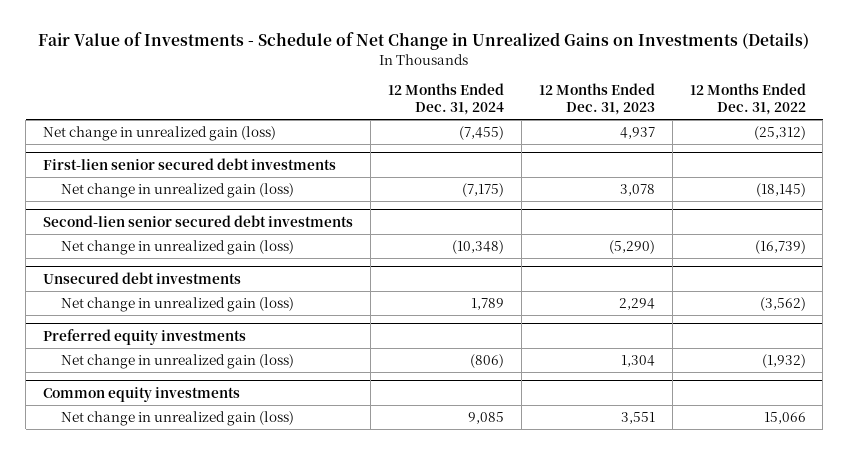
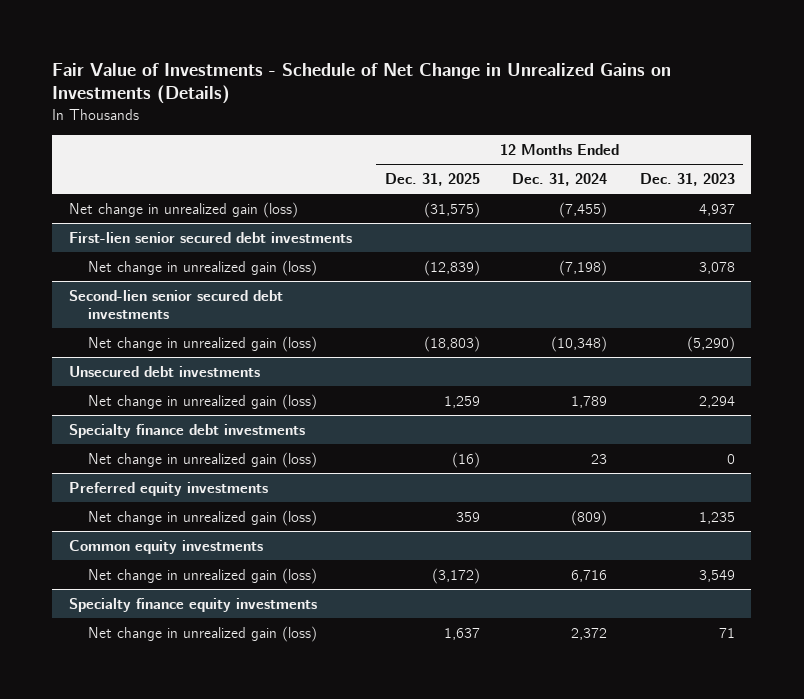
- | 12 Months Ended Dec. 31, 2024 | 12 Months Ended Dec. 31, 2023 | 12 Months Ended Dec. 31, 2022
+ | 12 Months Ended Dec. 31, 2025 | 12 Months Ended Dec. 31, 2024 | 12 Months Ended Dec. 31, 2023
@ First-lien senior secured debt investments
- Net change in unrealized gain (loss) | (7,175) | 3,078 | (18,145)
+ Net change in unrealized gain (loss) | (12,839) | (7,198) | 3,078
+ Specialty finance debt investments
+ Net change in unrealized gain (loss) | (16) | 23 | 0
@ Preferred equity investments
- Net change in unrealized gain (loss) | (806) | 1,304 | (1,932)
+ Net change in unrealized gain (loss) | 359 | (809) | 1,235
@ Common equity investments
- Net change in unrealized gain (loss) | 9,085 | 3,551 | 15,066
+ Net change in unrealized gain (loss) | (3,172) | 6,716 | 3,549
+ Specialty finance equity investments
+ Net change in unrealized gain (loss) | 1,637 | 2,372 | 71

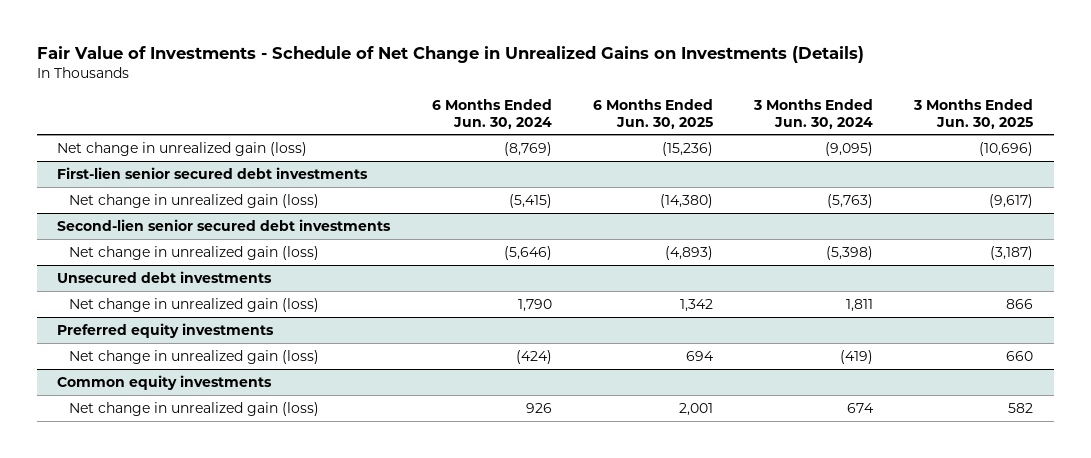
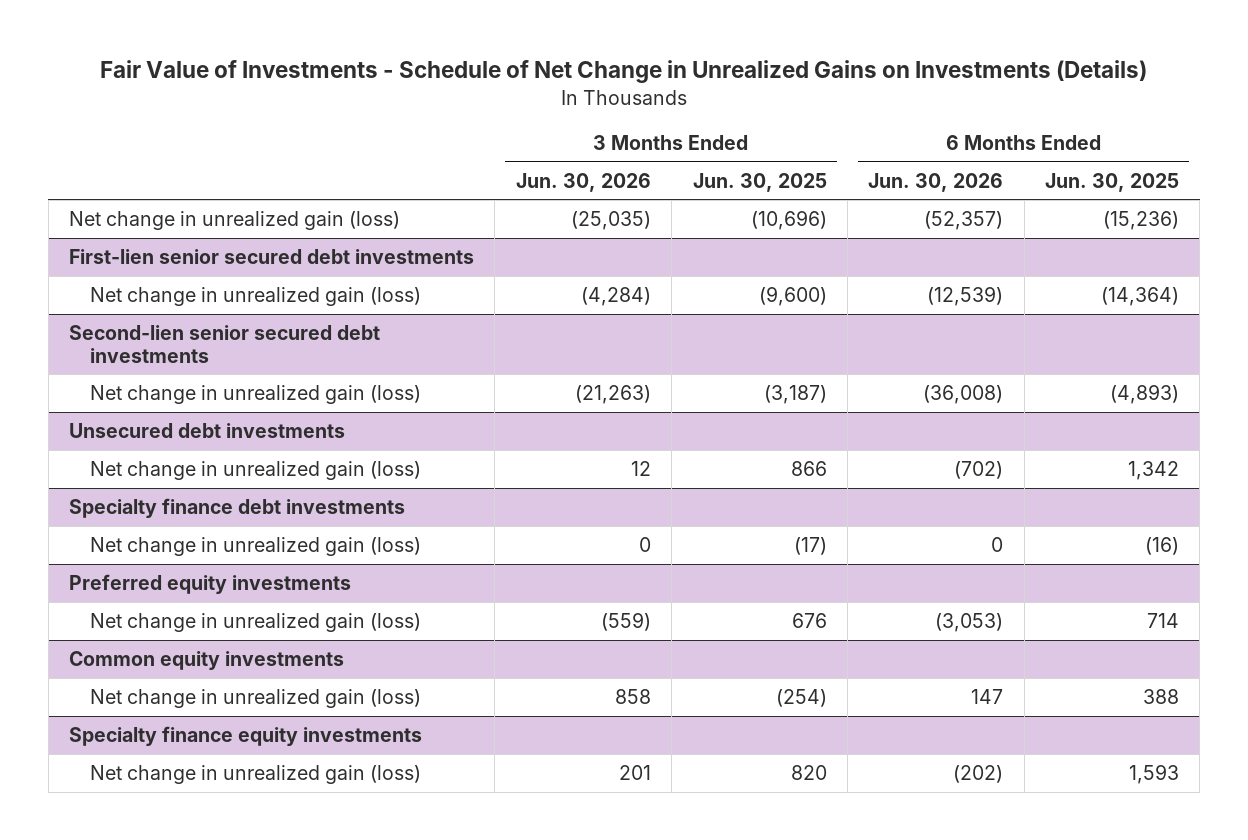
- | 6 Months Ended Jun. 30, 2024 | 6 Months Ended Jun. 30, 2025 | 3 Months Ended Jun. 30, 2024 | 3 Months Ended Jun. 30, 2025
+ | 3 Months Ended Jun. 30, 2026 | 3 Months Ended Jun. 30, 2025 | 6 Months Ended Jun. 30, 2026 | 6 Months Ended Jun. 30, 2025
@ First-lien senior secured debt investments
- Net change in unrealized gain (loss) | (5,415) | (14,380) | (5,763) | (9,617)
+ Net change in unrealized gain (loss) | (4,284) | (9,600) | (12,539) | (14,364)
+ Specialty finance debt investments
+ Net change in unrealized gain (loss) | 0 | (17) | 0 | (16)
@ Preferred equity investments
- Net change in unrealized gain (loss) | (424) | 694 | (419) | 660
+ Net change in unrealized gain (loss) | (559) | 676 | (3,053) | 714
@ Common equity investments
- Net change in unrealized gain (loss) | 926 | 2,001 | 674 | 582
+ Net change in unrealized gain (loss) | 858 | (254) | 147 | 388
+ Specialty finance equity investments
+ Net change in unrealized gain (loss) | 201 | 820 | (202) | 1,593

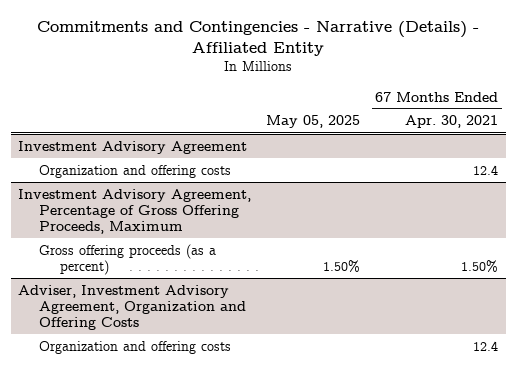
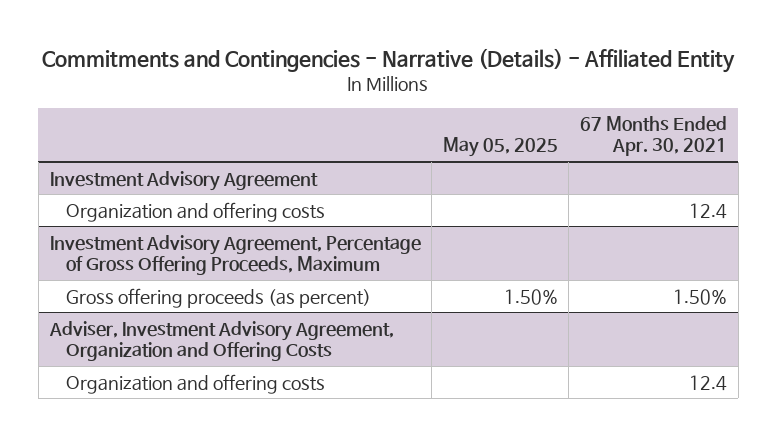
@ Investment Advisory Agreement, Percentage of Gross Offering Proceeds, Maximum
- Gross offering proceeds (as a percent) | 1.50% | 1.50%
+ Gross offering proceeds (as percent) | 1.50% | 1.50%

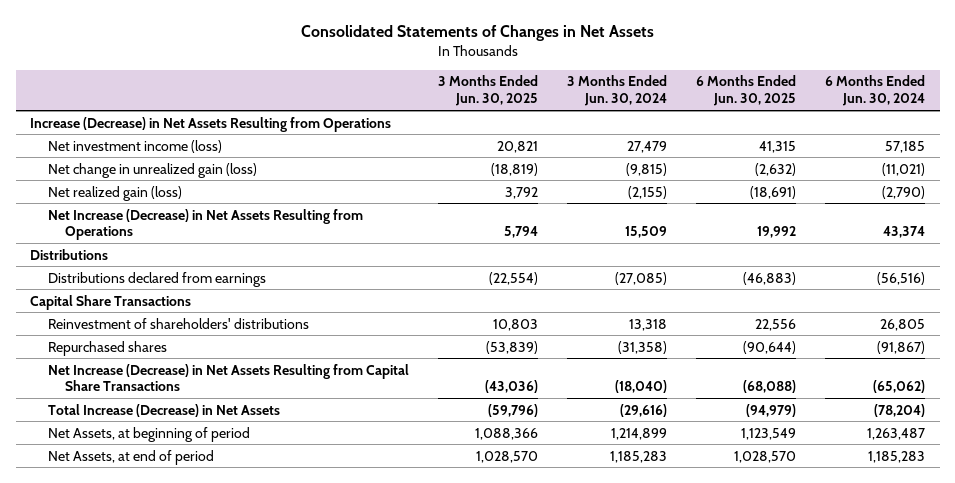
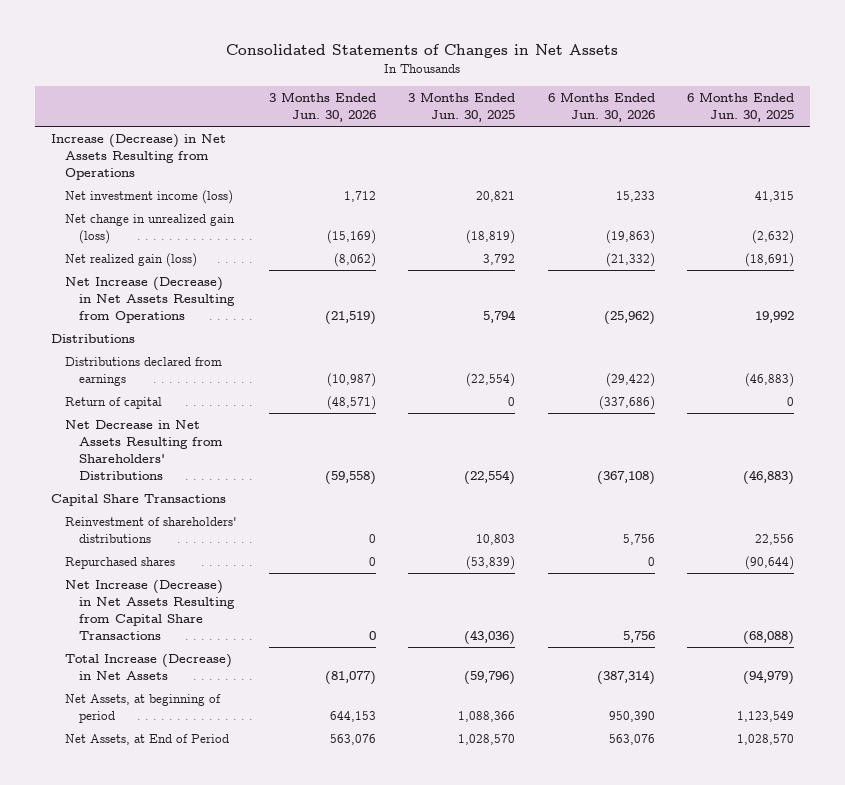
- | 3 Months Ended Jun. 30, 2025 | 3 Months Ended Jun. 30, 2024 | 6 Months Ended Jun. 30, 2025 | 6 Months Ended Jun. 30, 2024
+ | 3 Months Ended Jun. 30, 2026 | 3 Months Ended Jun. 30, 2025 | 6 Months Ended Jun. 30, 2026 | 6 Months Ended Jun. 30, 2025
+ Return of capital | (48,571) | 0 | (337,686) | 0
+ Net Decrease in Net Assets Resulting from Shareholders' Distributions | (59,558) | (22,554) | (367,108) | (46,883)
- Net Assets, at end of period | 1,028,570 | 1,185,283 | 1,028,570 | 1,185,283
+ Net Assets, at End of Period | 563,076 | 1,028,570 | 563,076 | 1,028,570

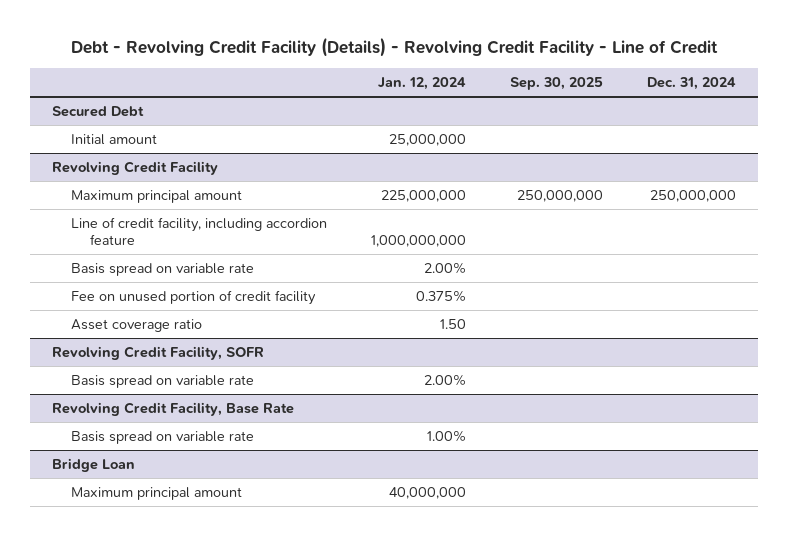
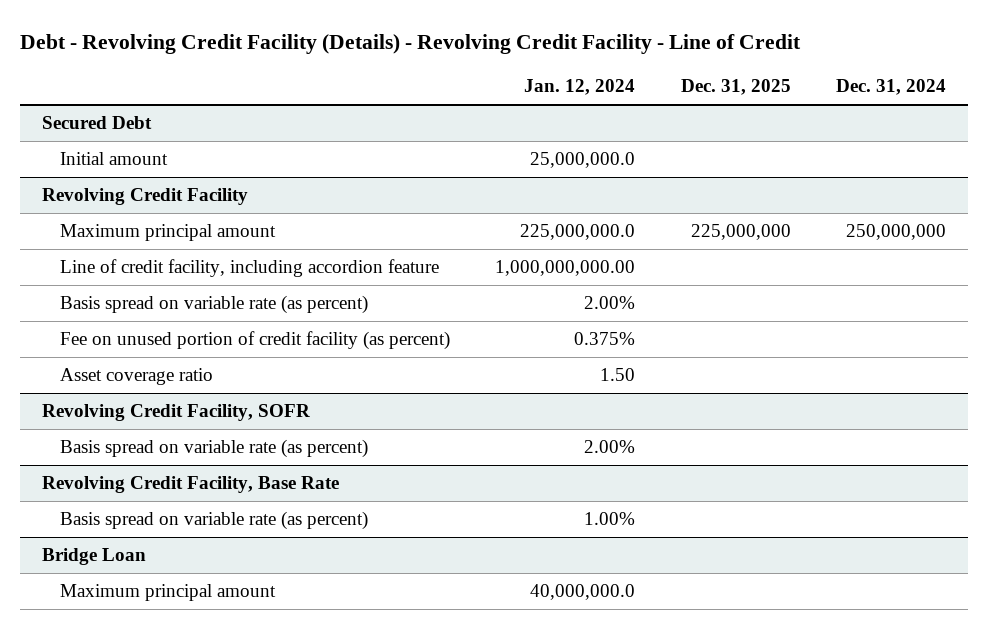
- | Jan. 12, 2024 | Sep. 30, 2025 | Dec. 31, 2024
+ | Jan. 12, 2024 | Dec. 31, 2025 | Dec. 31, 2024
@ Secured Debt
- Initial amount | 25,000,000 | |
+ Initial amount | 25,000,000.0 | |
@ Revolving Credit Facility
- Maximum principal amount | 225,000,000 | 250,000,000 | 250,000,000
- Line of credit facility, including accordion feature | 1,000,000,000 | |
- Basis spread on variable rate | 2.00% | |
- Fee on unused portion of credit facility | 0.375% | |
+ Maximum principal amount | 225,000,000.0 | 225,000,000 | 250,000,000
+ Line of credit facility, including accordion feature | 1,000,000,000.00 | |
+ Basis spread on variable rate (as percent) | 2.00% | |
+ Fee on unused portion of credit facility (as percent) | 0.375% | |
@ Revolving Credit Facility, SOFR
- Basis spread on variable rate | 2.00% | |
+ Basis spread on variable rate (as percent) | 2.00% | |
@ Revolving Credit Facility, Base Rate
- Basis spread on variable rate | 1.00% | |
+ Basis spread on variable rate (as percent) | 1.00% | |
@ Bridge Loan
- Maximum principal amount | 40,000,000 | |
+ Maximum principal amount | 40,000,000.0 | |

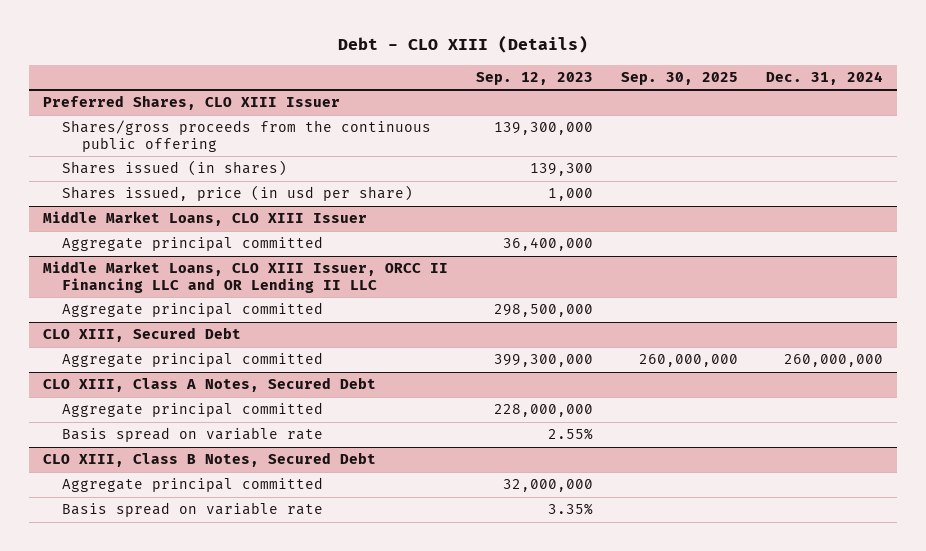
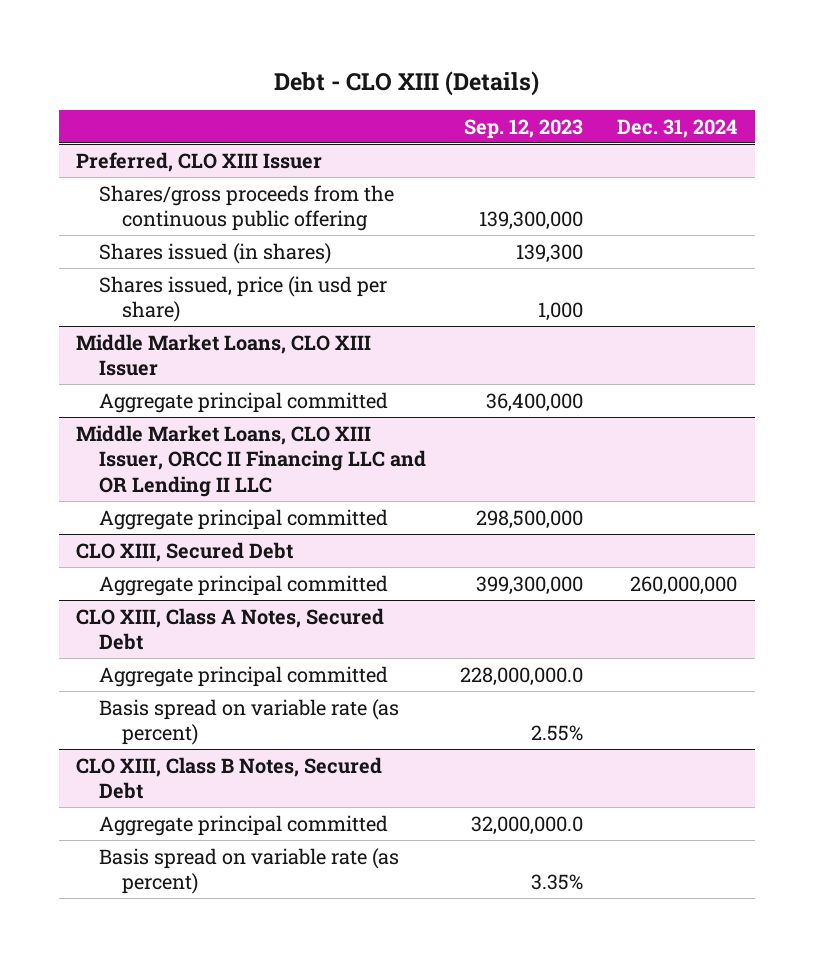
- | Sep. 12, 2023 | Sep. 30, 2025 | Dec. 31, 2024
+ | Sep. 12, 2023 | Dec. 31, 2024
- Preferred Shares, CLO XIII Issuer
+ Preferred, CLO XIII Issuer
@ CLO XIII, Class A Notes, Secured Debt
- Aggregate principal committed | 228,000,000 | |
- Basis spread on variable rate | 2.55% | |
+ Aggregate principal committed | 228,000,000.0 |
+ Basis spread on variable rate (as percent) | 2.55% |
@ CLO XIII, Class B Notes, Secured Debt
- Aggregate principal committed | 32,000,000 | |
- Basis spread on variable rate | 3.35% | |
+ Aggregate principal committed | 32,000,000.0 |
+ Basis spread on variable rate (as percent) | 3.35% |

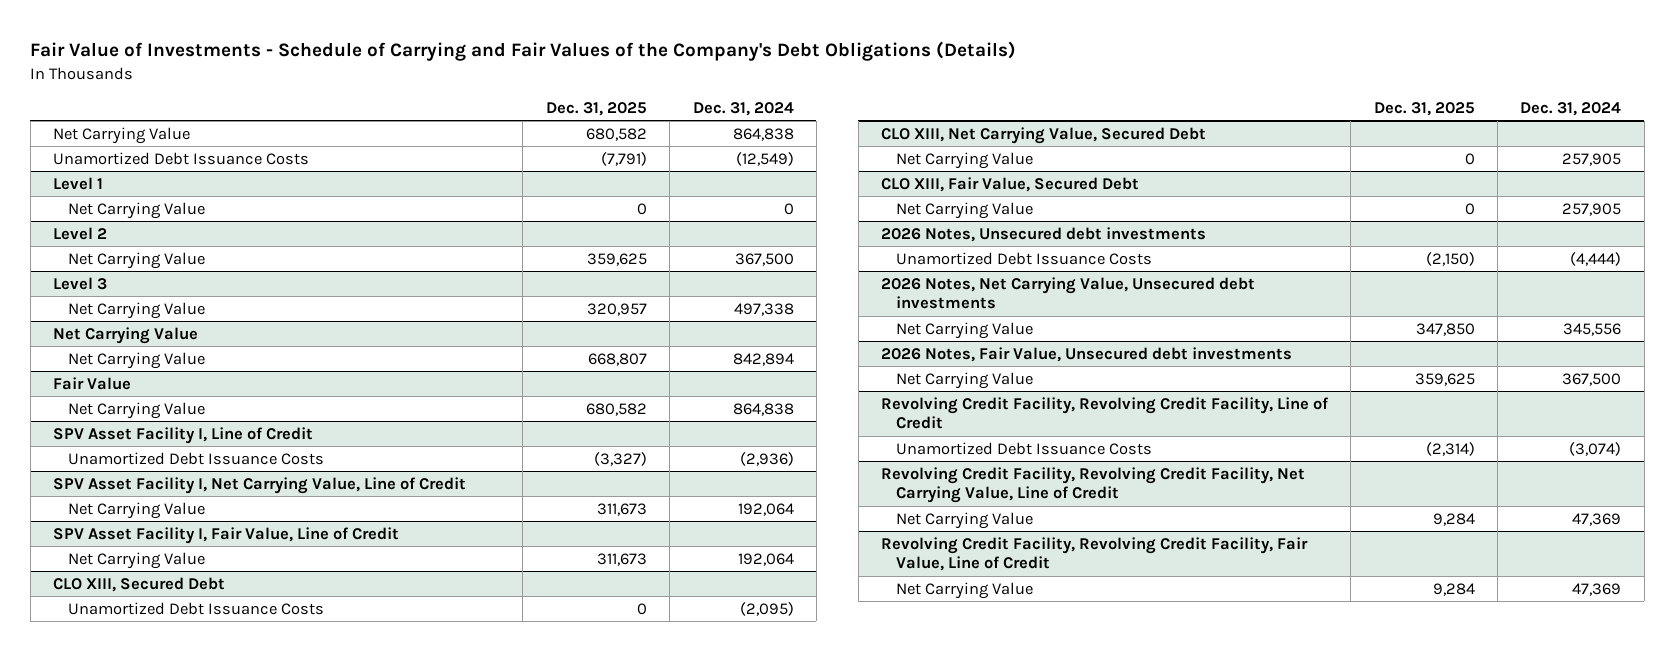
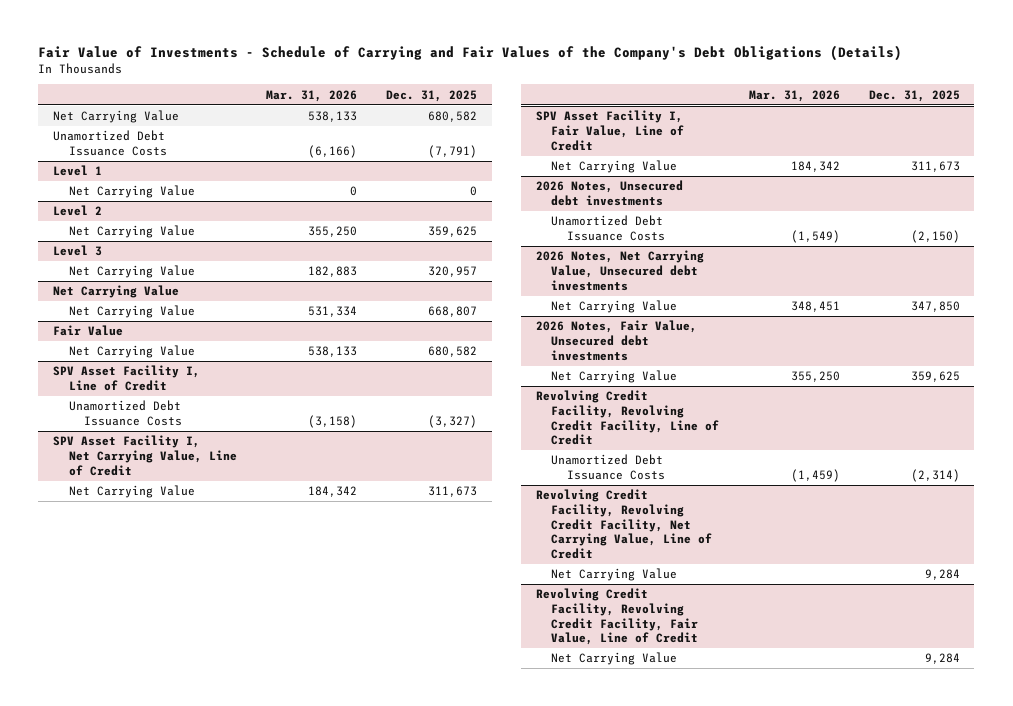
- | Dec. 31, 2025 | Dec. 31, 2024
+ | Mar. 31, 2026 | Dec. 31, 2025
- CLO XIII, Secured Debt
- Unamortized Debt Issuance Costs | 0 | (2,095)
- CLO XIII, Net Carrying Value, Secured Debt
- Net Carrying Value | 0 | 257,905
- CLO XIII, Fair Value, Secured Debt
- Net Carrying Value | 0 | 257,905

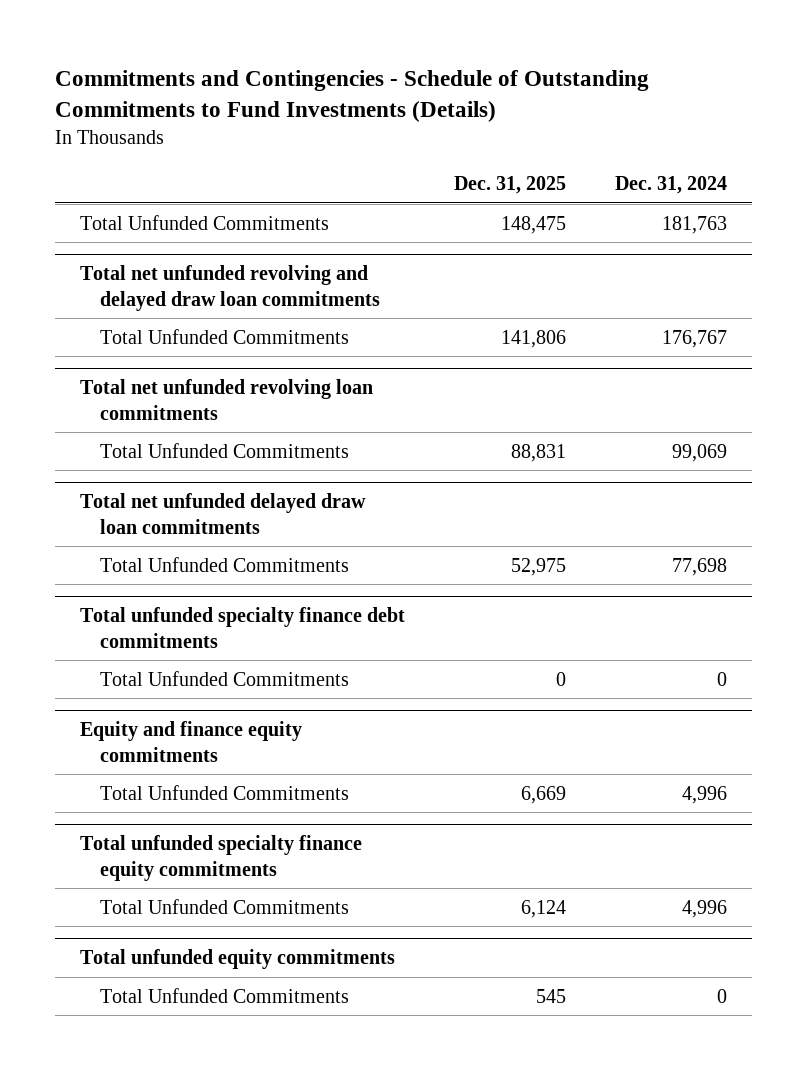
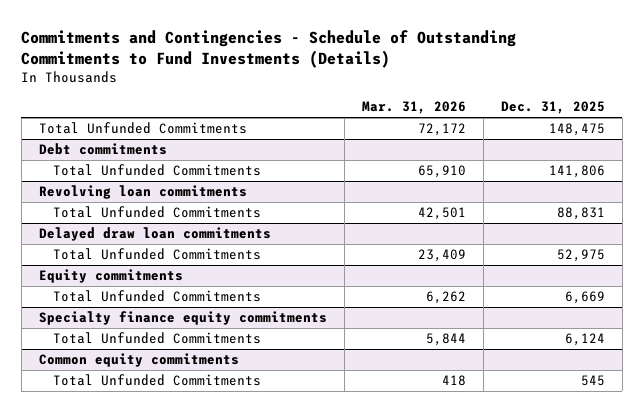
- | Dec. 31, 2025 | Dec. 31, 2024
+ | Mar. 31, 2026 | Dec. 31, 2025
- Total net unfunded revolving and delayed draw loan commitments
+ Debt commitments
- Total net unfunded revolving loan commitments
+ Revolving loan commitments
- Total net unfunded delayed draw loan commitments
+ Delayed draw loan commitments
- Total unfunded specialty finance debt commitments
- Total Unfunded Commitments | 0 | 0
- Equity and finance equity commitments
+ Equity commitments
- Total unfunded specialty finance equity commitments
+ Specialty finance equity commitments
- Total unfunded equity commitments
+ Common equity commitments

